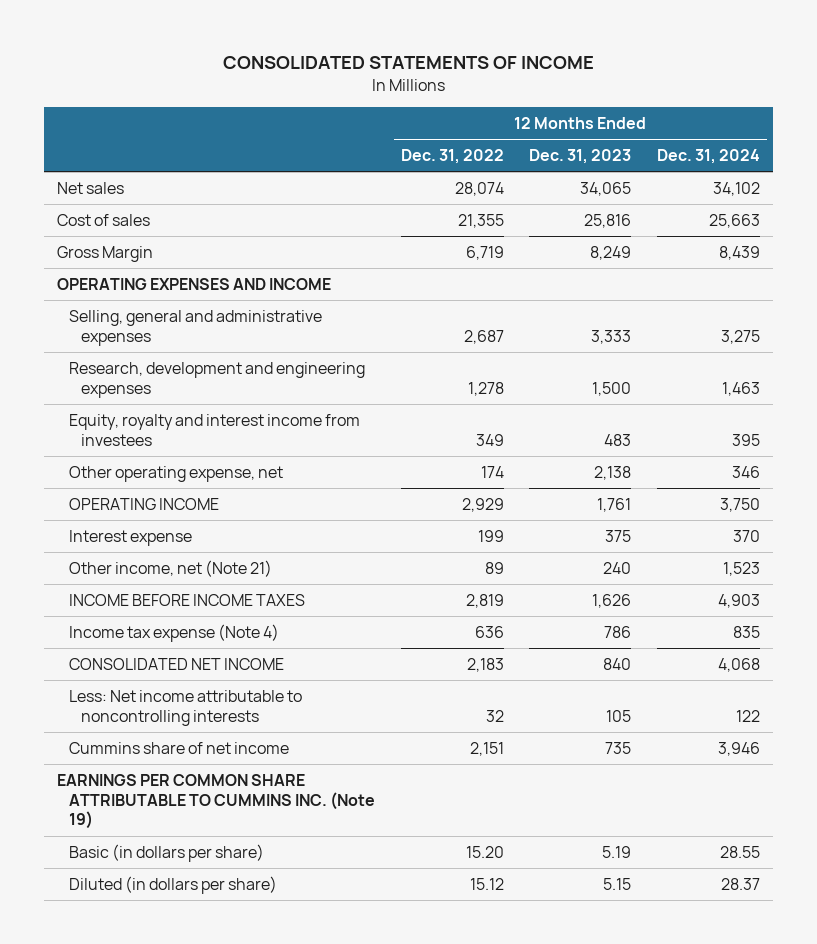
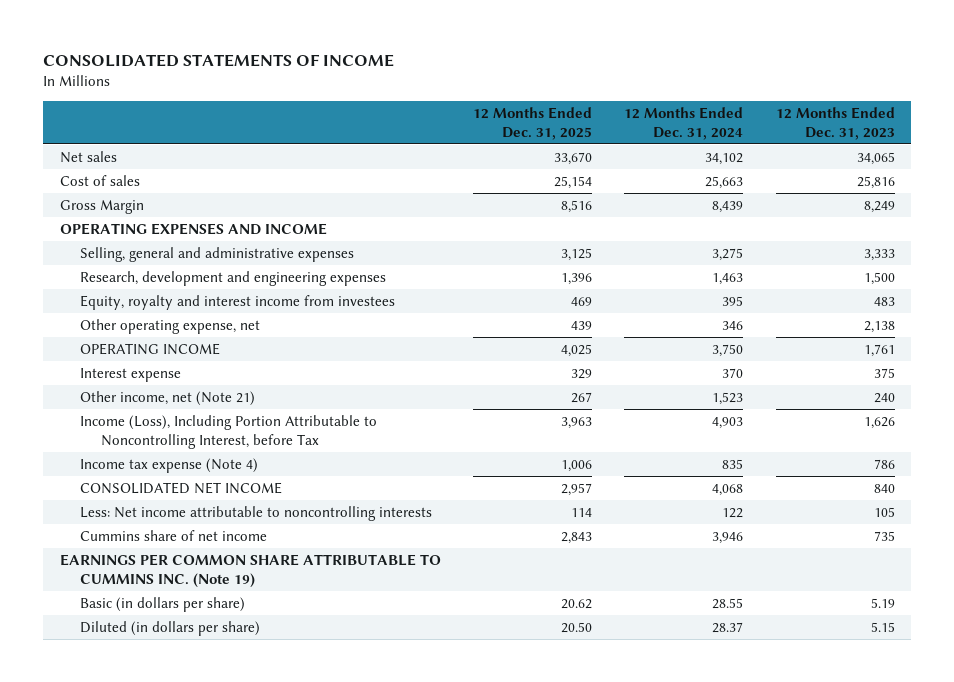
- | 12 Months Ended Dec. 31, 2022 | 12 Months Ended Dec. 31, 2023 | 12 Months Ended Dec. 31, 2024
+ | 12 Months Ended Dec. 31, 2025 | 12 Months Ended Dec. 31, 2024 | 12 Months Ended Dec. 31, 2023
- INCOME BEFORE INCOME TAXES | 2,819 | 1,626 | 4,903
+ Income (Loss), Including Portion Attributable to Noncontrolling Interest, before Tax | 3,963 | 4,903 | 1,626

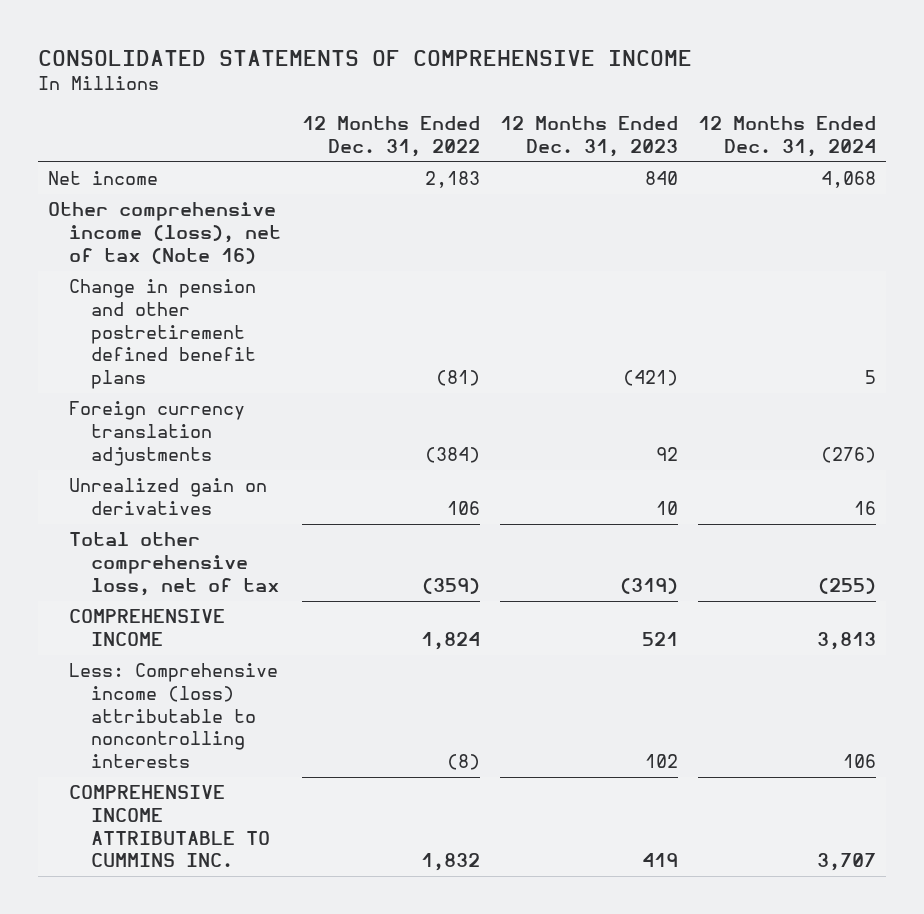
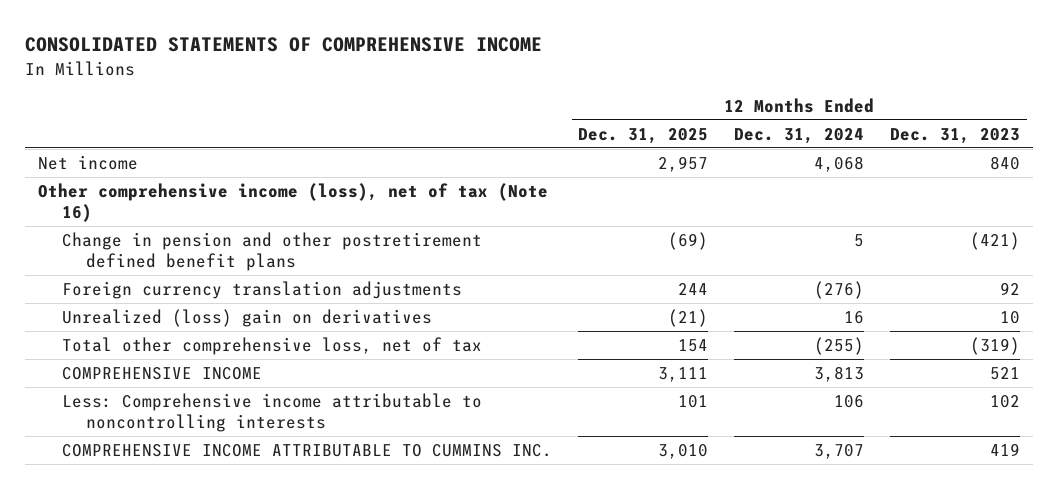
- | 12 Months Ended Dec. 31, 2022 | 12 Months Ended Dec. 31, 2023 | 12 Months Ended Dec. 31, 2024
+ | 12 Months Ended Dec. 31, 2025 | 12 Months Ended Dec. 31, 2024 | 12 Months Ended Dec. 31, 2023
- Unrealized gain on derivatives | 106 | 10 | 16
+ Unrealized (loss) gain on derivatives | (21) | 16 | 10
- Less: Comprehensive income (loss) attributable to noncontrolling interests | (8) | 102 | 106
+ Less: Comprehensive income attributable to noncontrolling interests | 101 | 106 | 102

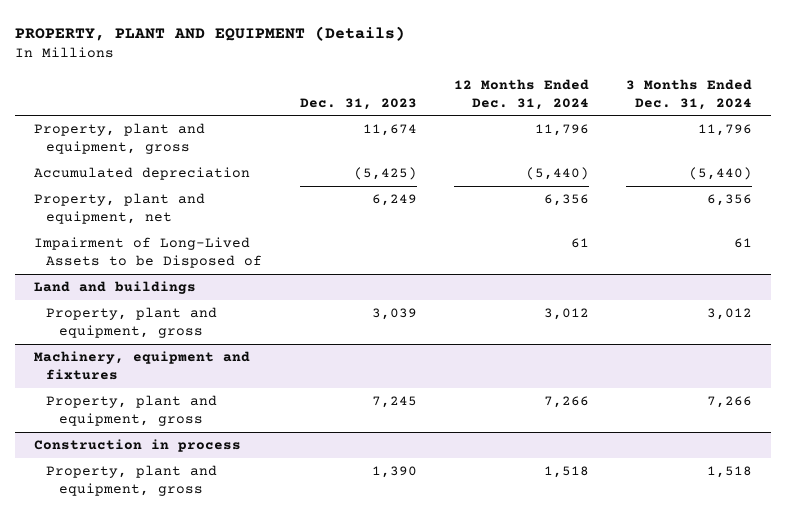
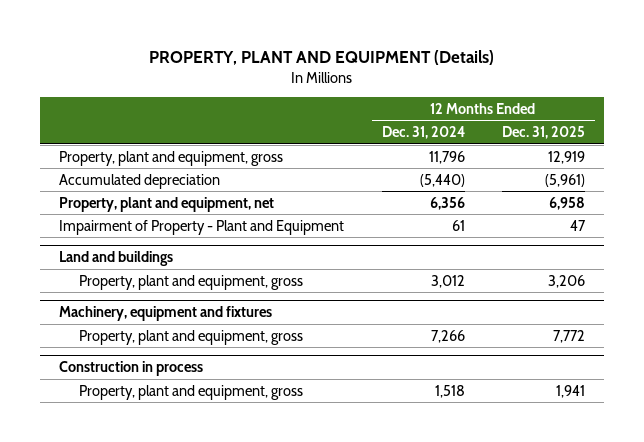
- | Dec. 31, 2023 | 12 Months Ended Dec. 31, 2024 | 3 Months Ended Dec. 31, 2024
+ | 12 Months Ended Dec. 31, 2024 | 12 Months Ended Dec. 31, 2025
- Impairment of Long-Lived Assets to be Disposed of | | 61 | 61
+ Impairment of Property - Plant and Equipment | 61 | 47

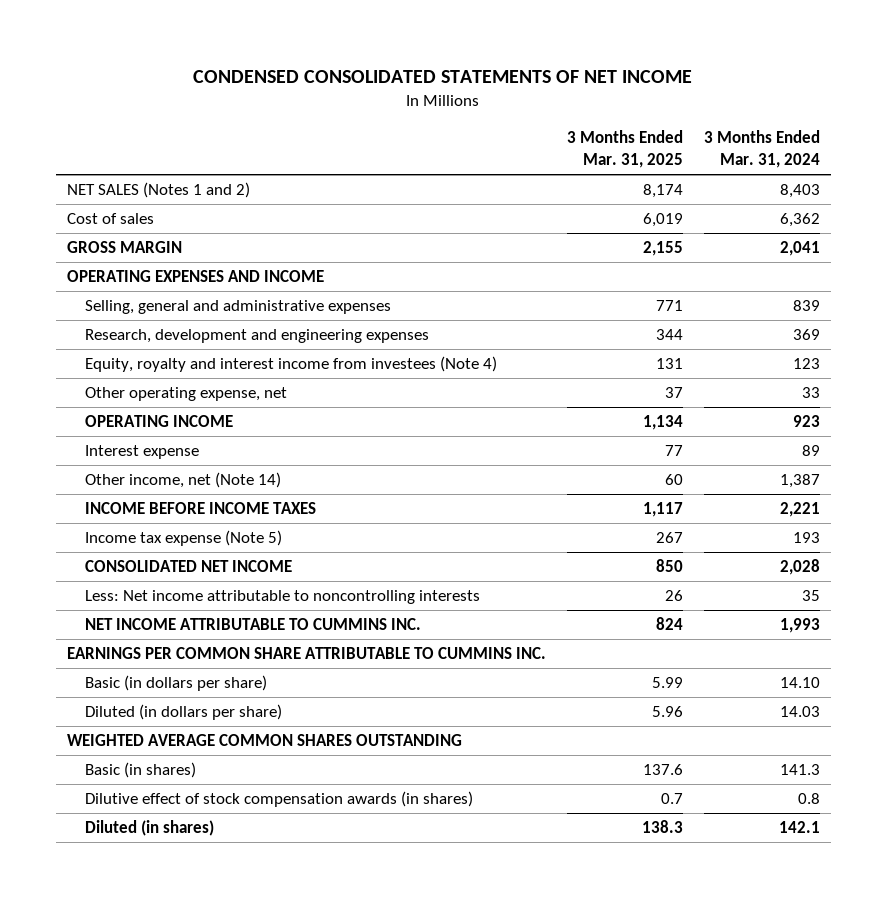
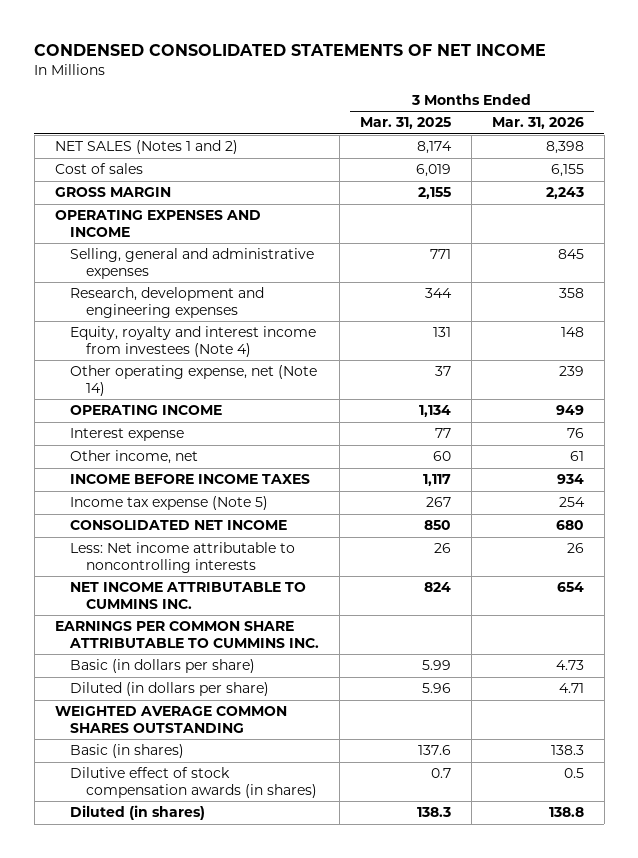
- | 3 Months Ended Mar. 31, 2025 | 3 Months Ended Mar. 31, 2024
+ | 3 Months Ended Mar. 31, 2025 | 3 Months Ended Mar. 31, 2026
- Other operating expense, net | 37 | 33
+ Other operating expense, net (Note 14) | 37 | 239
- Other income, net (Note 14) | 60 | 1,387
+ Other income, net | 60 | 61

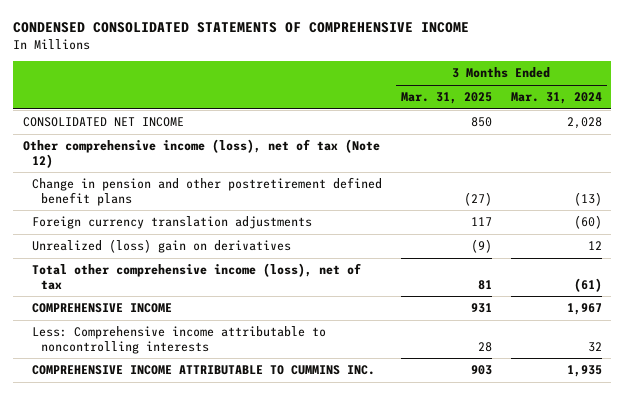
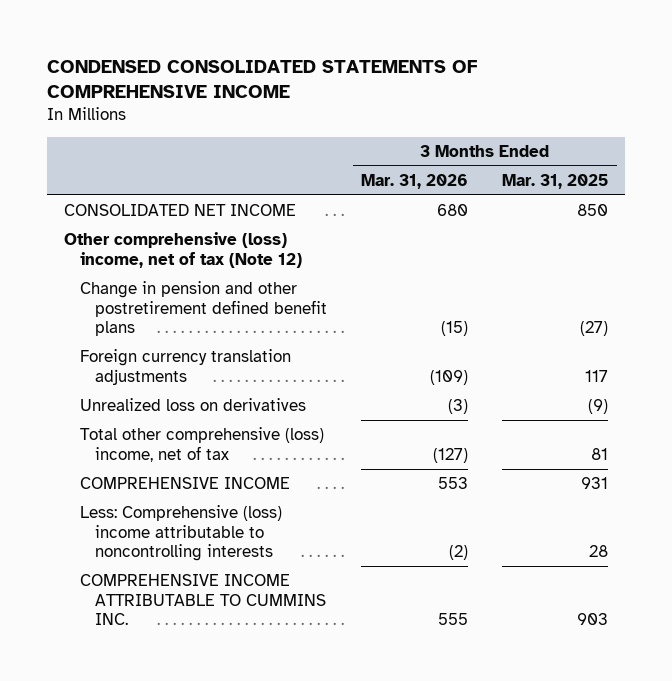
- | 3 Months Ended Mar. 31, 2025 | 3 Months Ended Mar. 31, 2024
+ | 3 Months Ended Mar. 31, 2026 | 3 Months Ended Mar. 31, 2025
- Other comprehensive income (loss), net of tax (Note 12)
+ Other comprehensive (loss) income, net of tax (Note 12)
- Unrealized (loss) gain on derivatives | (9) | 12
- Total other comprehensive income (loss), net of tax | 81 | (61)
+ Unrealized loss on derivatives | (3) | (9)
+ Total other comprehensive (loss) income, net of tax | (127) | 81
- Less: Comprehensive income attributable to noncontrolling interests | 28 | 32
+ Less: Comprehensive (loss) income attributable to noncontrolling interests | (2) | 28

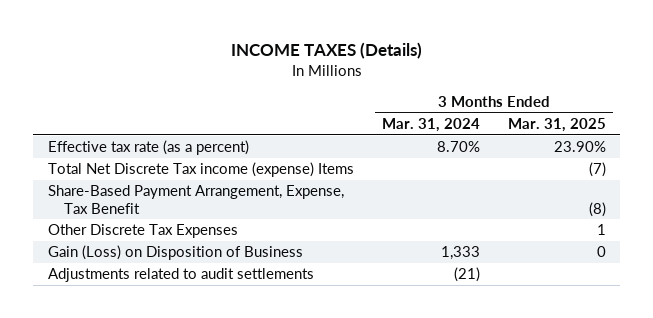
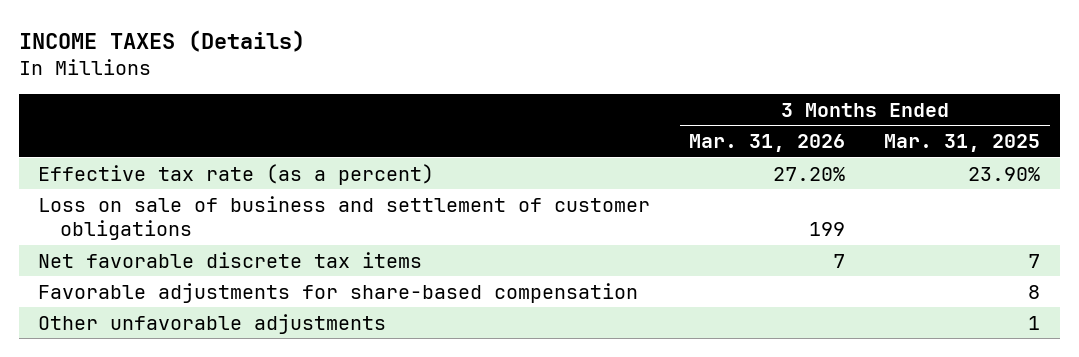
- | 3 Months Ended Mar. 31, 2024 | 3 Months Ended Mar. 31, 2025
+ | 3 Months Ended Mar. 31, 2026 | 3 Months Ended Mar. 31, 2025
- Total Net Discrete Tax income (expense) Items | | (7)
- Share-Based Payment Arrangement, Expense, Tax Benefit | | (8)
- Other Discrete Tax Expenses | | 1
- Gain (Loss) on Disposition of Business | 1,333 | 0
- Adjustments related to audit settlements | (21) |
+ Loss on sale of business and settlement of customer obligations | 199 |
+ Net favorable discrete tax items | 7 | 7
+ Favorable adjustments for share-based compensation | | 8
+ Other unfavorable adjustments | | 1

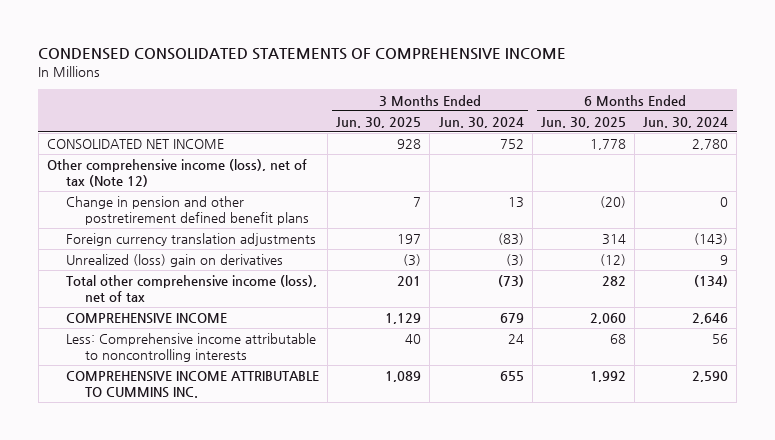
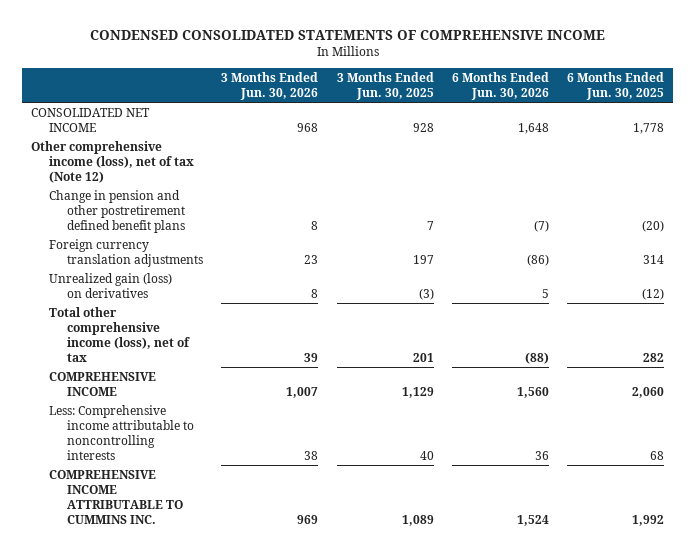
- | 3 Months Ended Jun. 30, 2025 | 3 Months Ended Jun. 30, 2024 | 6 Months Ended Jun. 30, 2025 | 6 Months Ended Jun. 30, 2024
+ | 3 Months Ended Jun. 30, 2026 | 3 Months Ended Jun. 30, 2025 | 6 Months Ended Jun. 30, 2026 | 6 Months Ended Jun. 30, 2025
- Unrealized (loss) gain on derivatives | (3) | (3) | (12) | 9
+ Unrealized gain (loss) on derivatives | 8 | (3) | 5 | (12)

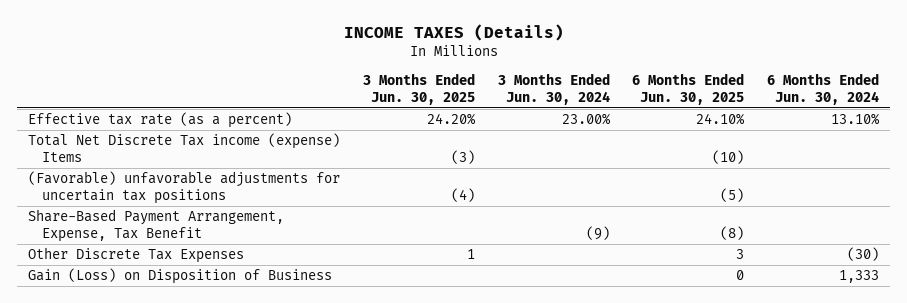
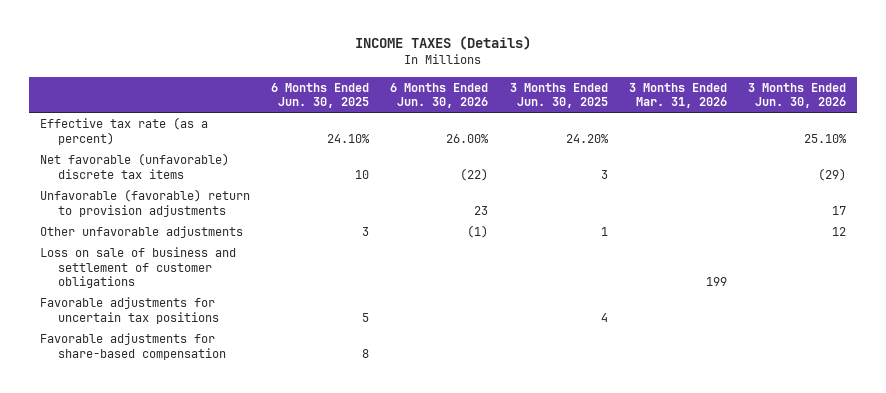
- | 3 Months Ended Jun. 30, 2025 | 3 Months Ended Jun. 30, 2024 | 6 Months Ended Jun. 30, 2025 | 6 Months Ended Jun. 30, 2024
+ | 6 Months Ended Jun. 30, 2025 | 6 Months Ended Jun. 30, 2026 | 3 Months Ended Jun. 30, 2025 | 3 Months Ended Mar. 31, 2026 | 3 Months Ended Jun. 30, 2026
- Total Net Discrete Tax income (expense) Items | (3) | | (10) |
- (Favorable) unfavorable adjustments for uncertain tax positions | (4) | | (5) |
- Share-Based Payment Arrangement, Expense, Tax Benefit | | (9) | (8) |
- Other Discrete Tax Expenses | 1 | | 3 | (30)
- Gain (Loss) on Disposition of Business | | | 0 | 1,333
+ Net favorable (unfavorable) discrete tax items | 10 | (22) | 3 | | (29)
+ Unfavorable (favorable) return to provision adjustments | | 23 | | | 17
+ Other unfavorable adjustments | 3 | (1) | 1 | | 12
+ Loss on sale of business and settlement of customer obligations | | | | 199 |
+ Favorable adjustments for uncertain tax positions | 5 | | 4 | |
+ Favorable adjustments for share-based compensation | 8 | | | |

